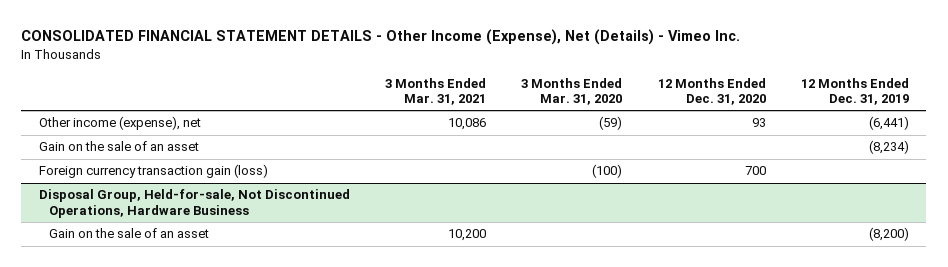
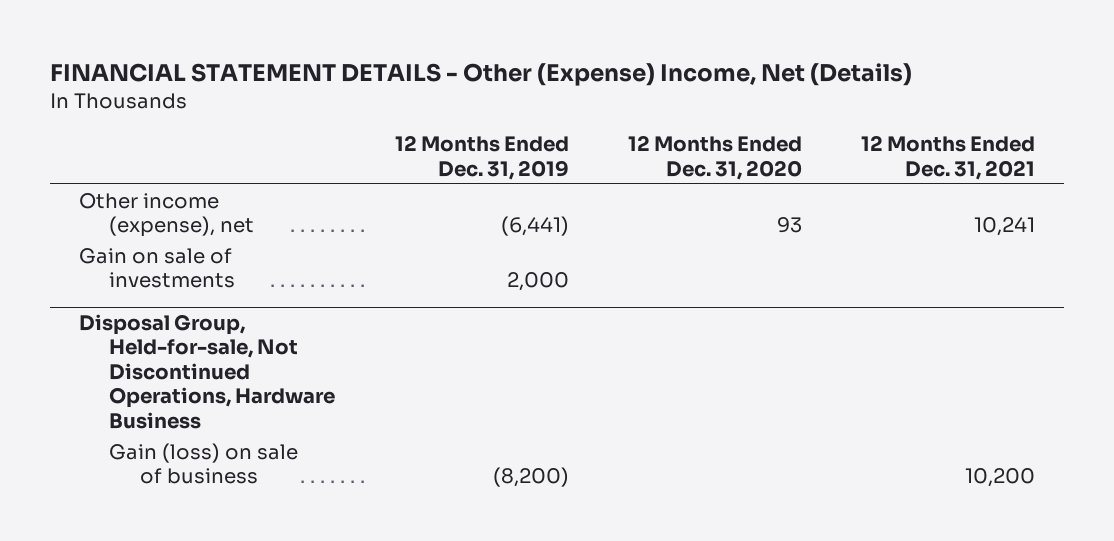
- CONSOLIDATED FINANCIAL STATEMENT DETAILS - Other Income (Expense), Net (Details) - Vimeo Inc.
+ FINANCIAL STATEMENT DETAILS - Other (Expense) Income, Net (Details)
- | 3 Months Ended Mar. 31, 2021 | 3 Months Ended Mar. 31, 2020 | 12 Months Ended Dec. 31, 2020 | 12 Months Ended Dec. 31, 2019
+ | 12 Months Ended Dec. 31, 2019 | 12 Months Ended Dec. 31, 2020 | 12 Months Ended Dec. 31, 2021
- Gain on the sale of an asset | | | | (8,234)
- Foreign currency transaction gain (loss) | | (100) | 700 |
+ Gain on sale of investments | 2,000 | |
@ Disposal Group, Held-for-sale, Not Discontinued Operations, Hardware Business
- Gain on the sale of an asset | 10,200 | | | (8,200)
+ Gain (loss) on sale of business | (8,200) | | 10,200

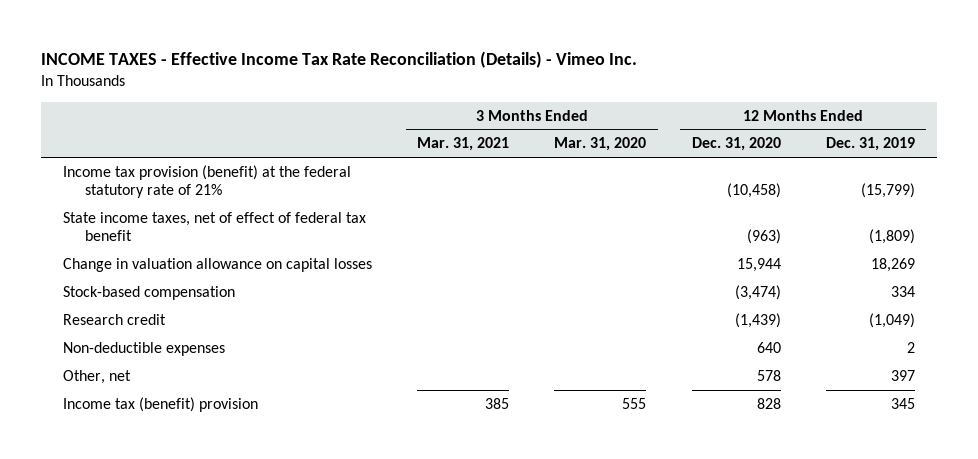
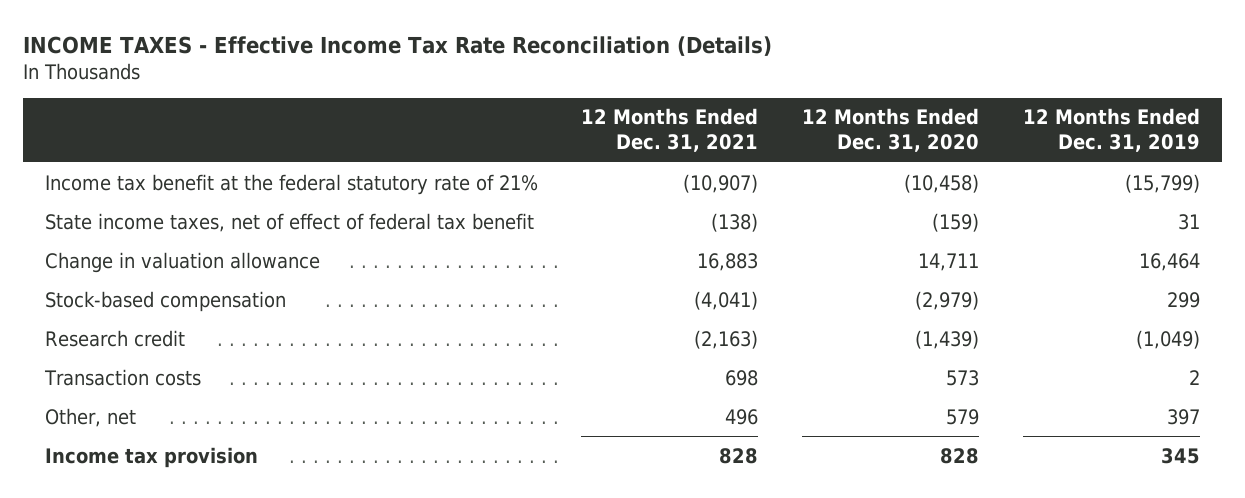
- INCOME TAXES - Effective Income Tax Rate Reconciliation (Details) - Vimeo Inc.
+ INCOME TAXES - Effective Income Tax Rate Reconciliation (Details)
- | 3 Months Ended Mar. 31, 2021 | 3 Months Ended Mar. 31, 2020 | 12 Months Ended Dec. 31, 2020 | 12 Months Ended Dec. 31, 2019
+ | 12 Months Ended Dec. 31, 2021 | 12 Months Ended Dec. 31, 2020 | 12 Months Ended Dec. 31, 2019
- Income tax provision (benefit) at the federal statutory rate of 21% | | | (10,458) | (15,799)
- State income taxes, net of effect of federal tax benefit | | | (963) | (1,809)
- Change in valuation allowance on capital losses | | | 15,944 | 18,269
- Stock-based compensation | | | (3,474) | 334
+ Income tax benefit at the federal statutory rate of 21% | (10,907) | (10,458) | (15,799)
+ State income taxes, net of effect of federal tax benefit | (138) | (159) | 31
+ Change in valuation allowance | 16,883 | 14,711 | 16,464
+ Stock-based compensation | (4,041) | (2,979) | 299
- Non-deductible expenses | | | 640 | 2
- Other, net | | | 578 | 397
- Income tax (benefit) provision | 385 | 555 | 828 | 345
+ Transaction costs | 698 | 573 | 2
+ Other, net | 496 | 579 | 397
+ Income tax provision | 828 | 828 | 345

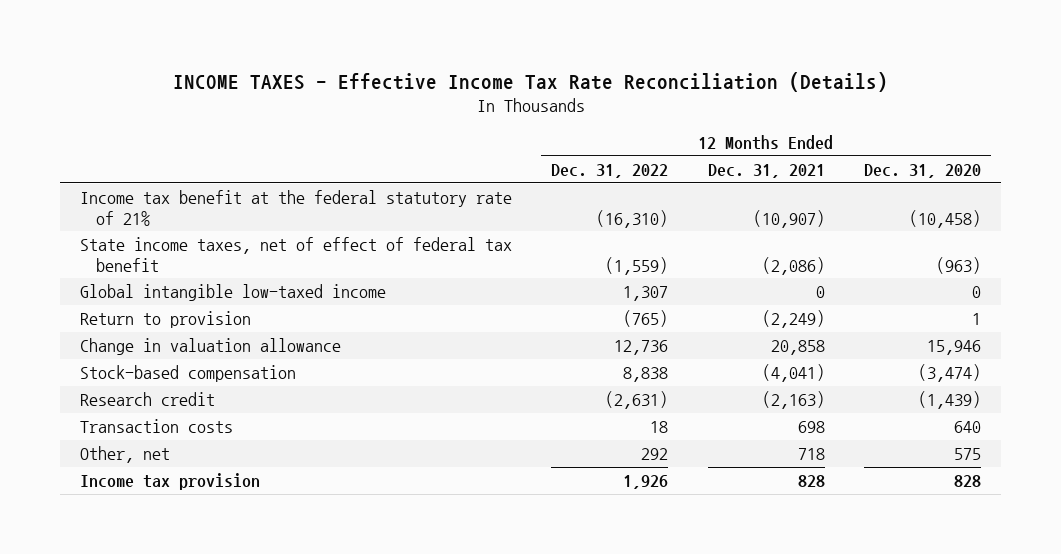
- | 12 Months Ended Dec. 31, 2021 | 12 Months Ended Dec. 31, 2020 | 12 Months Ended Dec. 31, 2019
+ | 12 Months Ended Dec. 31, 2022 | 12 Months Ended Dec. 31, 2021 | 12 Months Ended Dec. 31, 2020
- State income taxes, net of effect of federal tax benefit | (138) | (159) | 31
- Change in valuation allowance | 16,883 | 14,711 | 16,464
- Stock-based compensation | (4,041) | (2,979) | 299
+ State income taxes, net of effect of federal tax benefit | (1,559) | (2,086) | (963)
+ Global intangible low-taxed income | 1,307 | 0 | 0
+ Return to provision | (765) | (2,249) | 1
+ Change in valuation allowance | 12,736 | 20,858 | 15,946
+ Stock-based compensation | 8,838 | (4,041) | (3,474)
- Transaction costs | 698 | 573 | 2
- Other, net | 496 | 579 | 397
+ Transaction costs | 18 | 698 | 640
+ Other, net | 292 | 718 | 575

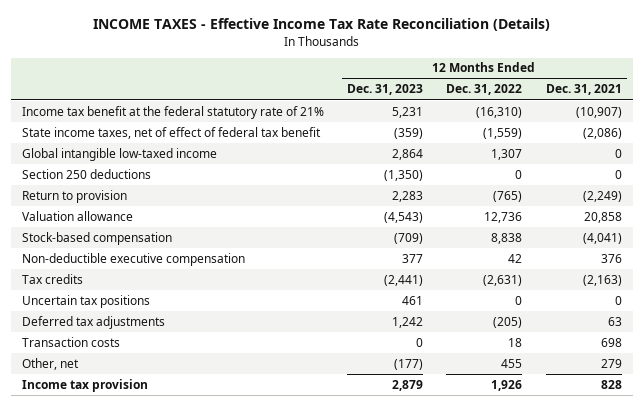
- | 12 Months Ended Dec. 31, 2022 | 12 Months Ended Dec. 31, 2021 | 12 Months Ended Dec. 31, 2020
+ | 12 Months Ended Dec. 31, 2023 | 12 Months Ended Dec. 31, 2022 | 12 Months Ended Dec. 31, 2021
+ Section 250 deductions | (1,350) | 0 | 0
- Change in valuation allowance | 12,736 | 20,858 | 15,946
+ Valuation allowance | (4,543) | 12,736 | 20,858
- Research credit | (2,631) | (2,163) | (1,439)
+ Non-deductible executive compensation | 377 | 42 | 376
+ Tax credits | (2,441) | (2,631) | (2,163)
+ Uncertain tax positions | 461 | 0 | 0
+ Deferred tax adjustments | 1,242 | (205) | 63
- Other, net | 292 | 718 | 575
+ Other, net | (177) | 455 | 279

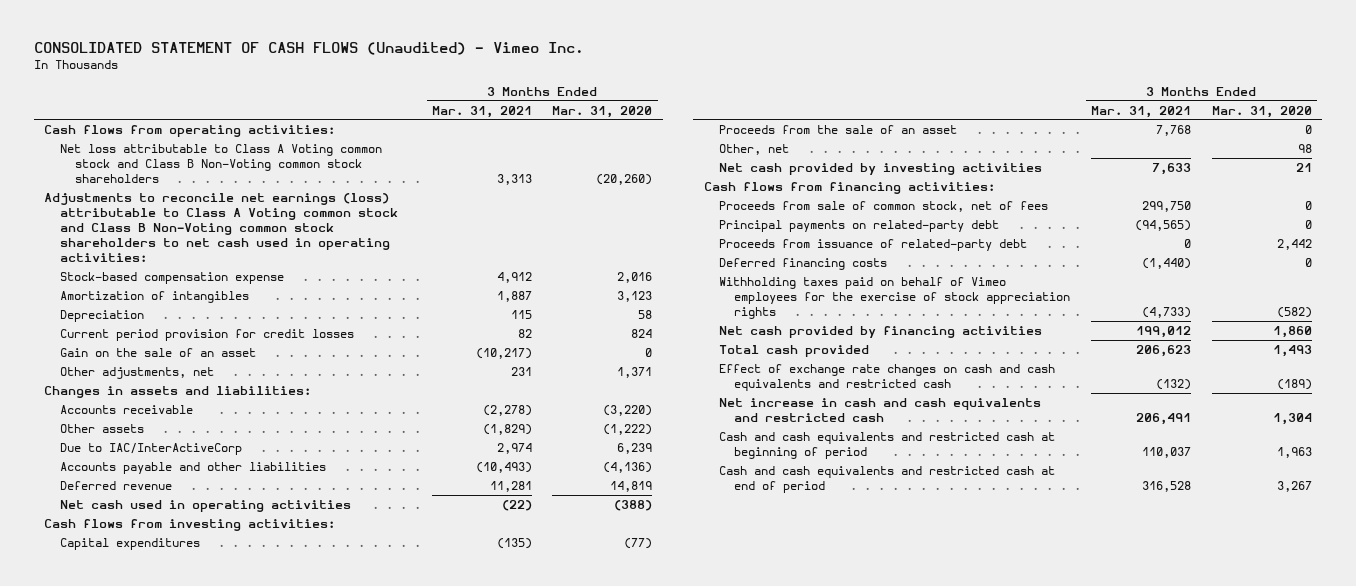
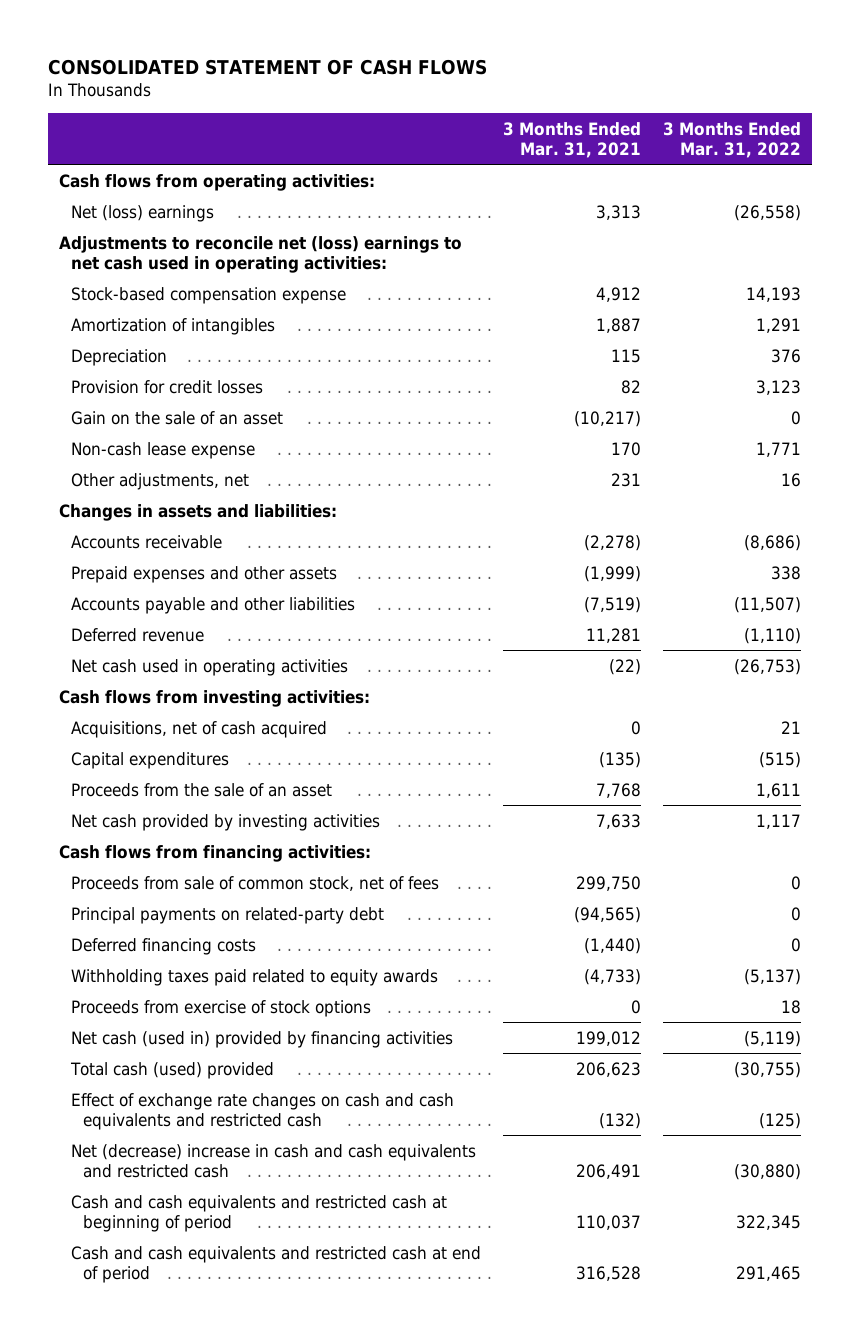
- CONSOLIDATED STATEMENT OF CASH FLOWS (Unaudited) - Vimeo Inc.
+ CONSOLIDATED STATEMENT OF CASH FLOWS
- | 3 Months Ended Mar. 31, 2021 | 3 Months Ended Mar. 31, 2020
+ | 3 Months Ended Mar. 31, 2021 | 3 Months Ended Mar. 31, 2022
- Net loss attributable to Class A Voting common stock and Class B Non-Voting common stock shareholders | 3,313 | (20,260)
- Adjustments to reconcile net earnings (loss) attributable to Class A Voting common stock and Class B Non-Voting common stock shareholders to net cash used in operating activities:
+ Net (loss) earnings | 3,313 | (26,558)
+ Adjustments to reconcile net (loss) earnings to net cash used in operating activities:
- Current period provision for credit losses | 82 | 824
+ Provision for credit losses | 82 | 3,123
+ Non-cash lease expense | 170 | 1,771
- Other assets | (1,829) | (1,222)
- Due to IAC/InterActiveCorp | 2,974 | 6,239
- Accounts payable and other liabilities | (10,493) | (4,136)
+ Prepaid expenses and other assets | (1,999) | 338
+ Accounts payable and other liabilities | (7,519) | (11,507)
+ Acquisitions, net of cash acquired | 0 | 21
- Other, net | | 98
- Proceeds from issuance of related-party debt | 0 | 2,442
- Withholding taxes paid on behalf of Vimeo employees for the exercise of stock appreciation rights | (4,733) | (582)
- Net cash provided by financing activities | 199,012 | 1,860
- Total cash provided | 206,623 | 1,493
+ Withholding taxes paid related to equity awards | (4,733) | (5,137)
+ Proceeds from exercise of stock options | 0 | 18
+ Net cash (used in) provided by financing activities | 199,012 | (5,119)
+ Total cash (used) provided | 206,623 | (30,755)
- Net increase in cash and cash equivalents and restricted cash | 206,491 | 1,304
+ Net (decrease) increase in cash and cash equivalents and restricted cash | 206,491 | (30,880)

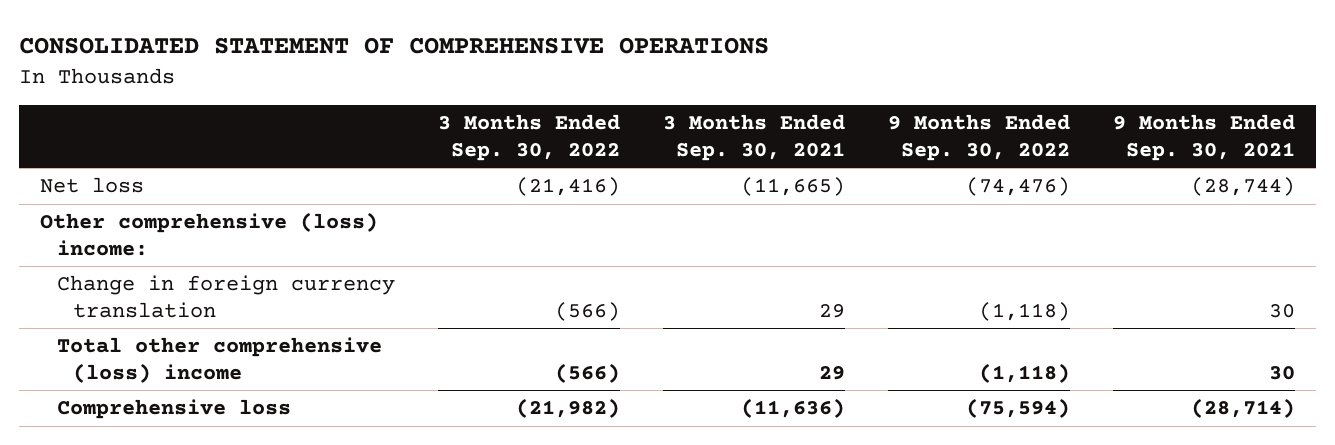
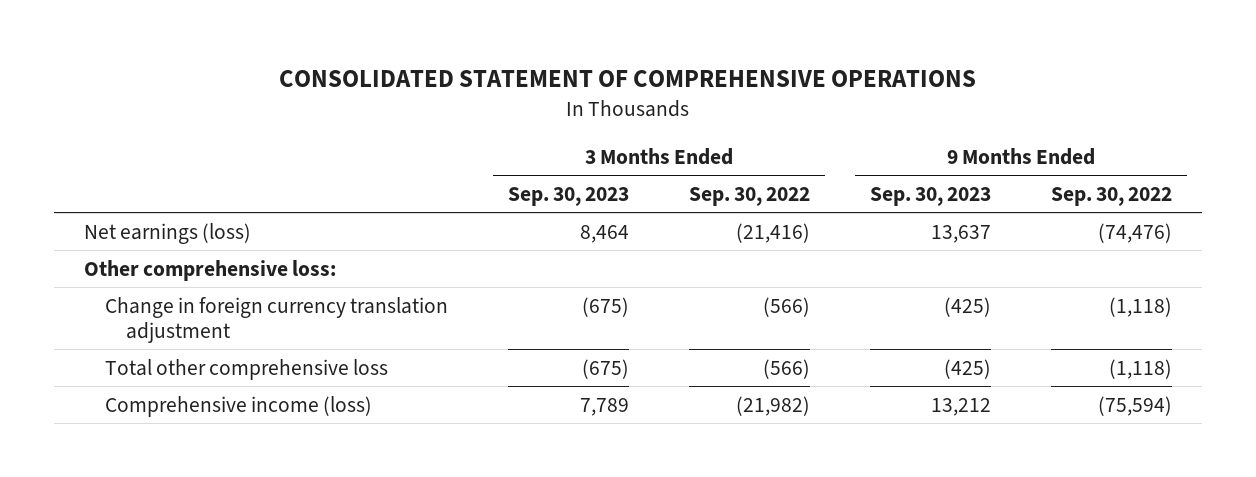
- | 3 Months Ended Sep. 30, 2022 | 3 Months Ended Sep. 30, 2021 | 9 Months Ended Sep. 30, 2022 | 9 Months Ended Sep. 30, 2021
+ | 3 Months Ended Sep. 30, 2023 | 3 Months Ended Sep. 30, 2022 | 9 Months Ended Sep. 30, 2023 | 9 Months Ended Sep. 30, 2022
- Net loss | (21,416) | (11,665) | (74,476) | (28,744)
- Other comprehensive (loss) income:
- Change in foreign currency translation | (566) | 29 | (1,118) | 30
- Total other comprehensive (loss) income | (566) | 29 | (1,118) | 30
- Comprehensive loss | (21,982) | (11,636) | (75,594) | (28,714)
+ Net earnings (loss) | 8,464 | (21,416) | 13,637 | (74,476)
+ Other comprehensive loss:
+ Change in foreign currency translation adjustment | (675) | (566) | (425) | (1,118)
+ Total other comprehensive loss | (675) | (566) | (425) | (1,118)
+ Comprehensive income (loss) | 7,789 | (21,982) | 13,212 | (75,594)

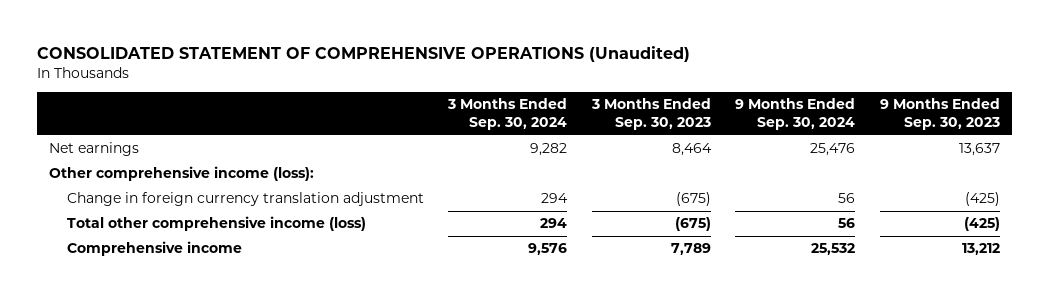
- CONSOLIDATED STATEMENT OF COMPREHENSIVE OPERATIONS
+ CONSOLIDATED STATEMENT OF COMPREHENSIVE OPERATIONS (Unaudited)
- | 3 Months Ended Sep. 30, 2023 | 3 Months Ended Sep. 30, 2022 | 9 Months Ended Sep. 30, 2023 | 9 Months Ended Sep. 30, 2022
+ | 3 Months Ended Sep. 30, 2024 | 3 Months Ended Sep. 30, 2023 | 9 Months Ended Sep. 30, 2024 | 9 Months Ended Sep. 30, 2023
- Net earnings (loss) | 8,464 | (21,416) | 13,637 | (74,476)
- Other comprehensive loss:
+ Net earnings | 9,282 | 8,464 | 25,476 | 13,637
+ Other comprehensive income (loss):
- Total other comprehensive loss | (675) | (566) | (425) | (1,118)
- Comprehensive income (loss) | 7,789 | (21,982) | 13,212 | (75,594)
+ Total other comprehensive income (loss) | 294 | (675) | 56 | (425)
+ Comprehensive income | 9,576 | 7,789 | 25,532 | 13,212

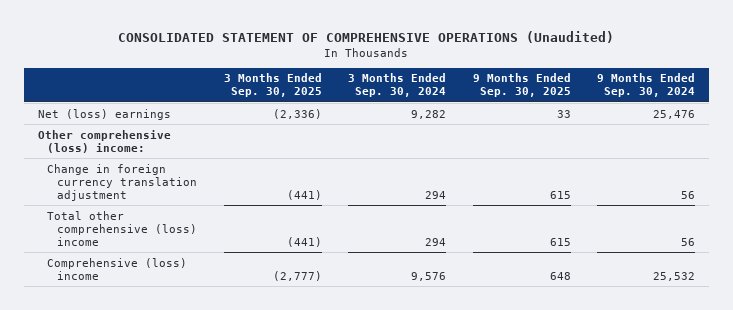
- | 3 Months Ended Sep. 30, 2024 | 3 Months Ended Sep. 30, 2023 | 9 Months Ended Sep. 30, 2024 | 9 Months Ended Sep. 30, 2023
+ | 3 Months Ended Sep. 30, 2025 | 3 Months Ended Sep. 30, 2024 | 9 Months Ended Sep. 30, 2025 | 9 Months Ended Sep. 30, 2024
- Net earnings | 9,282 | 8,464 | 25,476 | 13,637
- Other comprehensive income (loss):
+ Net (loss) earnings | (2,336) | 9,282 | 33 | 25,476
+ Other comprehensive (loss) income:
- Total other comprehensive income (loss) | 294 | (675) | 56 | (425)
- Comprehensive income | 9,576 | 7,789 | 25,532 | 13,212
+ Total other comprehensive (loss) income | (441) | 294 | 615 | 56
+ Comprehensive (loss) income | (2,777) | 9,576 | 648 | 25,532

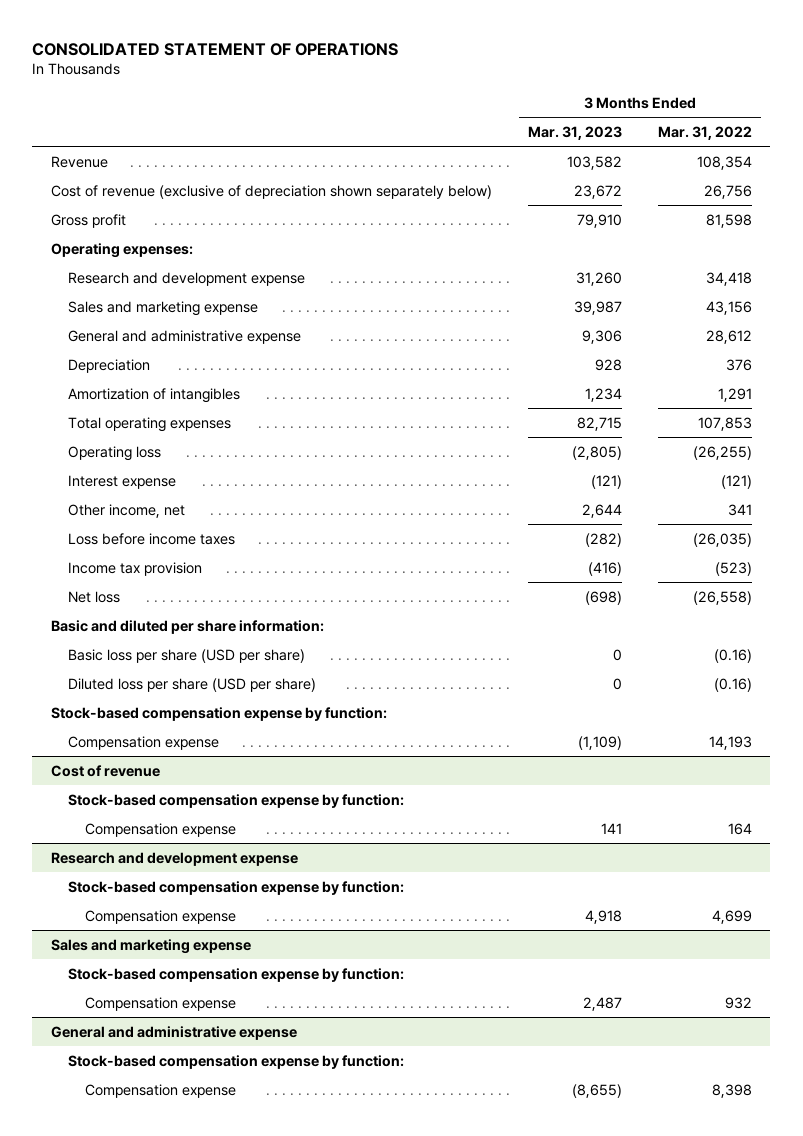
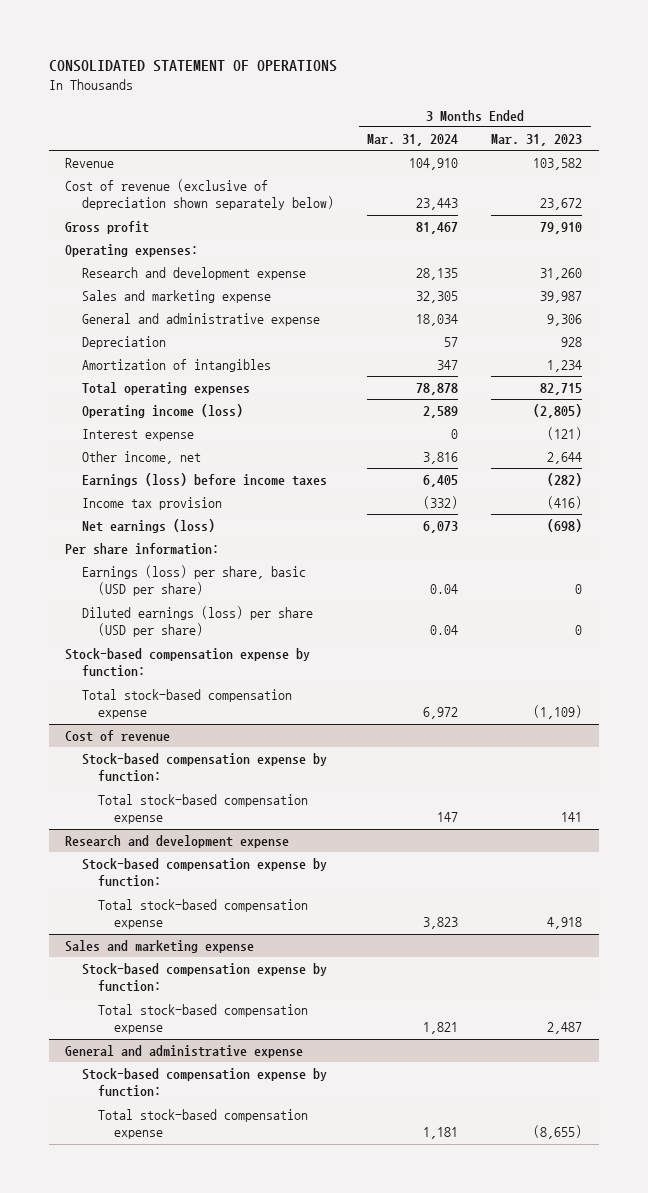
- | 3 Months Ended Mar. 31, 2023 | 3 Months Ended Mar. 31, 2022
+ | 3 Months Ended Mar. 31, 2024 | 3 Months Ended Mar. 31, 2023
- Operating loss | (2,805) | (26,255)
+ Operating income (loss) | 2,589 | (2,805)
- Loss before income taxes | (282) | (26,035)
+ Earnings (loss) before income taxes | 6,405 | (282)
- Net loss | (698) | (26,558)
- Basic and diluted per share information:
- Basic loss per share (USD per share) | 0 | (0.16)
- Diluted loss per share (USD per share) | 0 | (0.16)
+ Net earnings (loss) | 6,073 | (698)
+ Per share information:
+ Earnings (loss) per share, basic (USD per share) | 0.04 | 0
+ Diluted earnings (loss) per share (USD per share) | 0.04 | 0
- Compensation expense | (1,109) | 14,193
+ Total stock-based compensation expense | 6,972 | (1,109)
@ Cost of revenue
- Compensation expense | 141 | 164
+ Total stock-based compensation expense | 147 | 141
@ Research and development expense
- Compensation expense | 4,918 | 4,699
+ Total stock-based compensation expense | 3,823 | 4,918
@ Sales and marketing expense
- Compensation expense | 2,487 | 932
+ Total stock-based compensation expense | 1,821 | 2,487
@ General and administrative expense
- Compensation expense | (8,655) | 8,398
+ Total stock-based compensation expense | 1,181 | (8,655)

